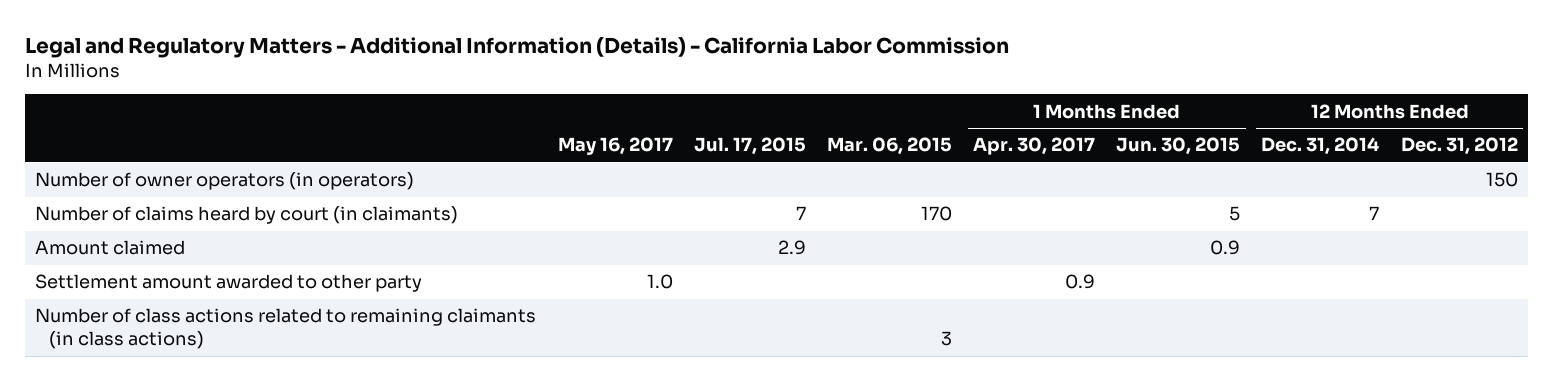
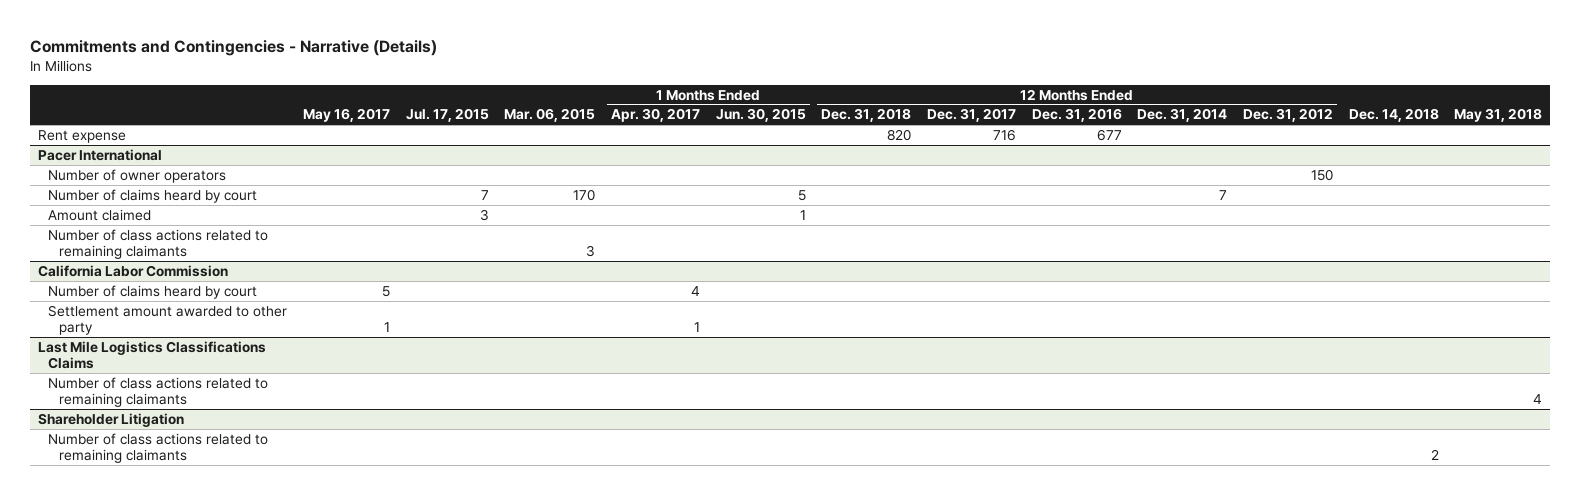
- Legal and Regulatory Matters - Additional Information (Details) - California Labor Commission
+ Commitments and Contingencies - Narrative (Details)
- | May 16, 2017 | Jul. 17, 2015 | Mar. 06, 2015 | 1 Months Ended Apr. 30, 2017 | 1 Months Ended Jun. 30, 2015 | 12 Months Ended Dec. 31, 2014 | 12 Months Ended Dec. 31, 2012
+ | May 16, 2017 | Jul. 17, 2015 | Mar. 06, 2015 | 1 Months Ended Apr. 30, 2017 | 1 Months Ended Jun. 30, 2015 | 12 Months Ended Dec. 31, 2018 | 12 Months Ended Dec. 31, 2017 | 12 Months Ended Dec. 31, 2016 | 12 Months Ended Dec. 31, 2014 | 12 Months Ended Dec. 31, 2012 | Dec. 14, 2018 | May 31, 2018
- Number of owner operators (in operators) | | | | | | | 150
- Number of claims heard by court (in claimants) | | 7 | 170 | | 5 | 7 |
- Amount claimed | | 2.9 | | | 0.9 | |
- Settlement amount awarded to other party | 1.0 | | | 0.9 | | |
- Number of class actions related to remaining claimants (in class actions) | | | 3 | | | |
+ Rent expense | | | | | | 820 | 716 | 677 | | | |
+ Pacer International
+ Number of owner operators | | | | | | | | | | 150 | |
+ Number of claims heard by court | | 7 | 170 | | 5 | | | | 7 | | |
+ Amount claimed | | 3 | | | 1 | | | | | | |
+ Number of class actions related to remaining claimants | | | 3 | | | | | | | | |
+ California Labor Commission
+ Number of claims heard by court | 5 | | | 4 | | | | | | | |
+ Settlement amount awarded to other party | 1 | | | 1 | | | | | | | |
+ Last Mile Logistics Classifications Claims
+ Number of class actions related to remaining claimants | | | | | | | | | | | | 4
+ Shareholder Litigation
+ Number of class actions related to remaining claimants | | | | | | | | | | | 2 |

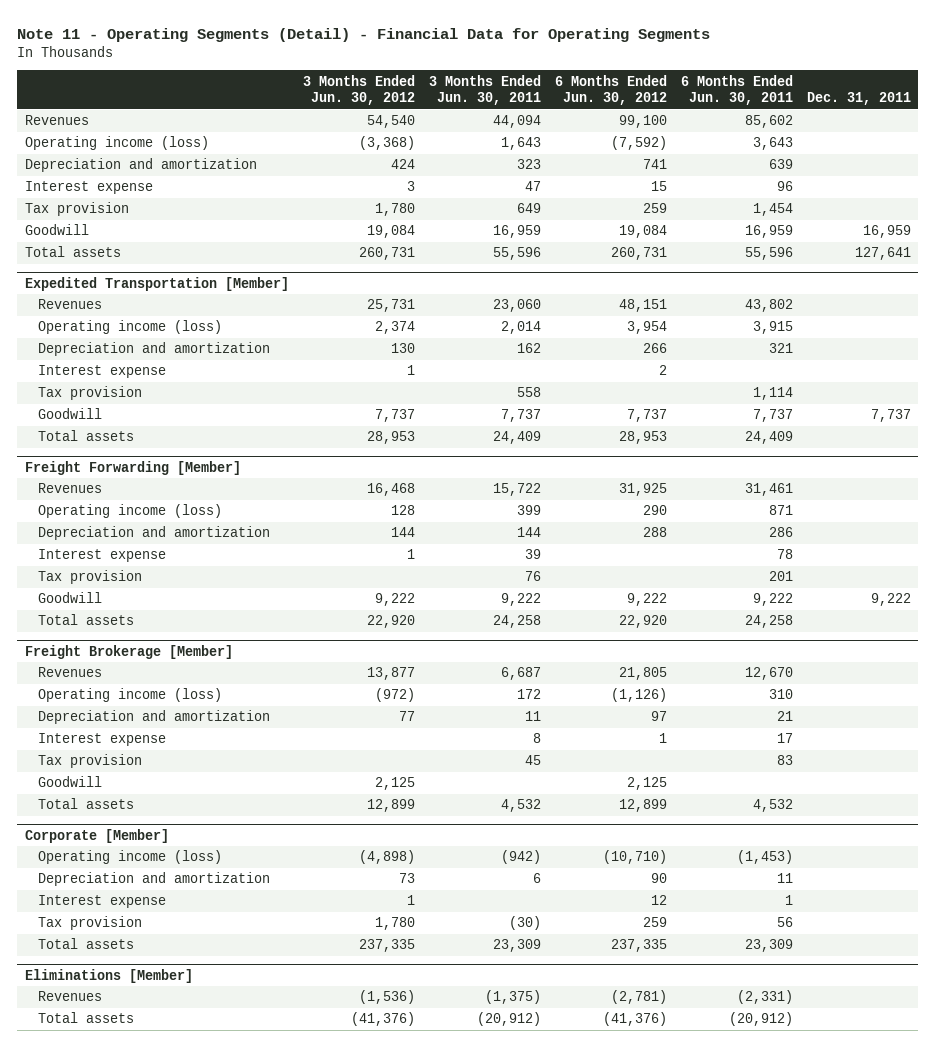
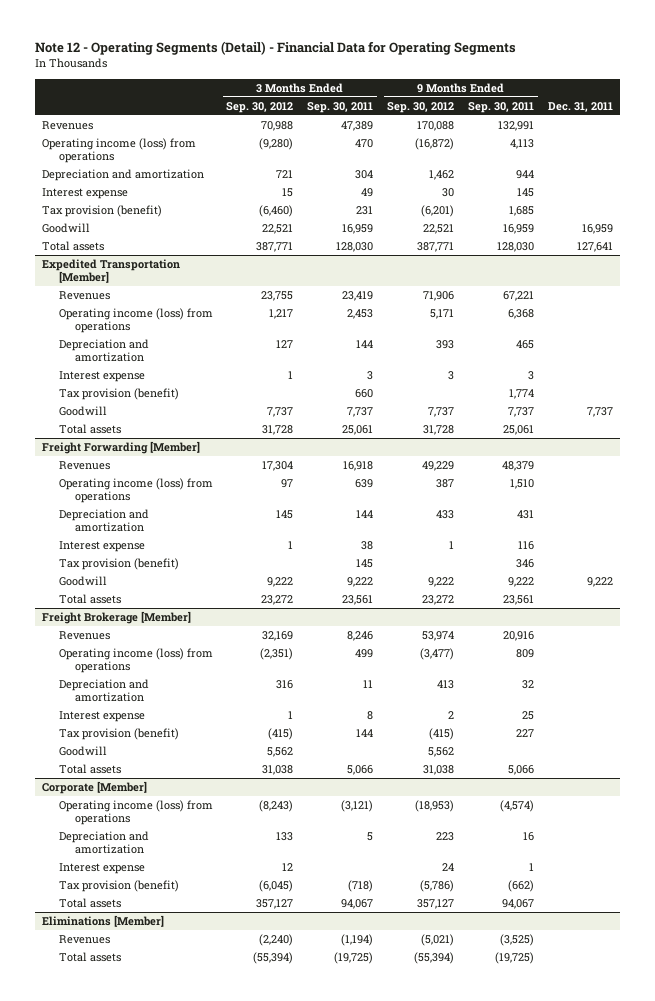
- Note 11 - Operating Segments (Detail) - Financial Data for Operating Segments
+ Note 12 - Operating Segments (Detail) - Financial Data for Operating Segments
- | 3 Months Ended Jun. 30, 2012 | 3 Months Ended Jun. 30, 2011 | 6 Months Ended Jun. 30, 2012 | 6 Months Ended Jun. 30, 2011 | Dec. 31, 2011
+ | 3 Months Ended Sep. 30, 2012 | 3 Months Ended Sep. 30, 2011 | 9 Months Ended Sep. 30, 2012 | 9 Months Ended Sep. 30, 2011 | Dec. 31, 2011
- Operating income (loss) | (3,368) | 1,643 | (7,592) | 3,643 |
+ Operating income (loss) from operations | (9,280) | 470 | (16,872) | 4,113 |
- Tax provision | 1,780 | 649 | 259 | 1,454 |
+ Tax provision (benefit) | (6,460) | 231 | (6,201) | 1,685 |
@ Expedited Transportation [Member]
- Operating income (loss) | 2,374 | 2,014 | 3,954 | 3,915 |
+ Operating income (loss) from operations | 1,217 | 2,453 | 5,171 | 6,368 |
- Tax provision | | 558 | | 1,114 |
+ Tax provision (benefit) | | 660 | | 1,774 |
@ Freight Forwarding [Member]
- Operating income (loss) | 128 | 399 | 290 | 871 |
+ Operating income (loss) from operations | 97 | 639 | 387 | 1,510 |
- Tax provision | | 76 | | 201 |
+ Tax provision (benefit) | | 145 | | 346 |
@ Freight Brokerage [Member]
- Operating income (loss) | (972) | 172 | (1,126) | 310 |
+ Operating income (loss) from operations | (2,351) | 499 | (3,477) | 809 |
- Tax provision | | 45 | | 83 |
+ Tax provision (benefit) | (415) | 144 | (415) | 227 |
@ Corporate [Member]
- Operating income (loss) | (4,898) | (942) | (10,710) | (1,453) |
+ Operating income (loss) from operations | (8,243) | (3,121) | (18,953) | (4,574) |
- Tax provision | 1,780 | (30) | 259 | 56 |
+ Tax provision (benefit) | (6,045) | (718) | (5,786) | (662) |

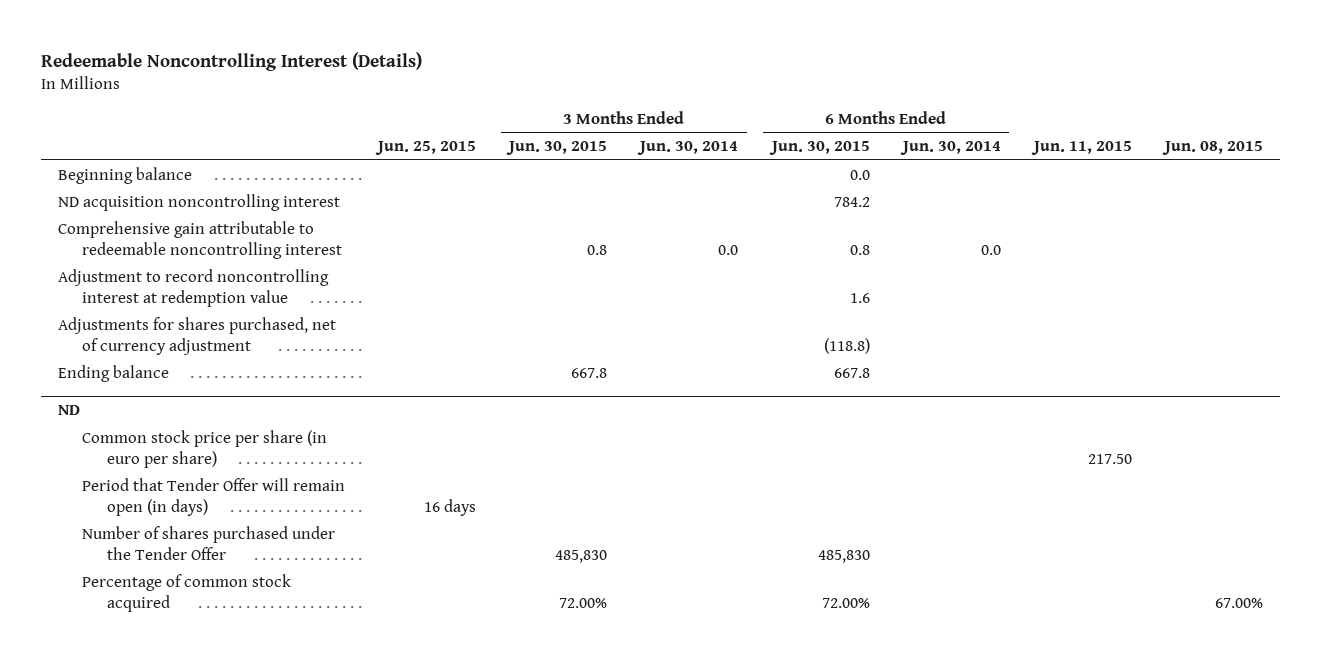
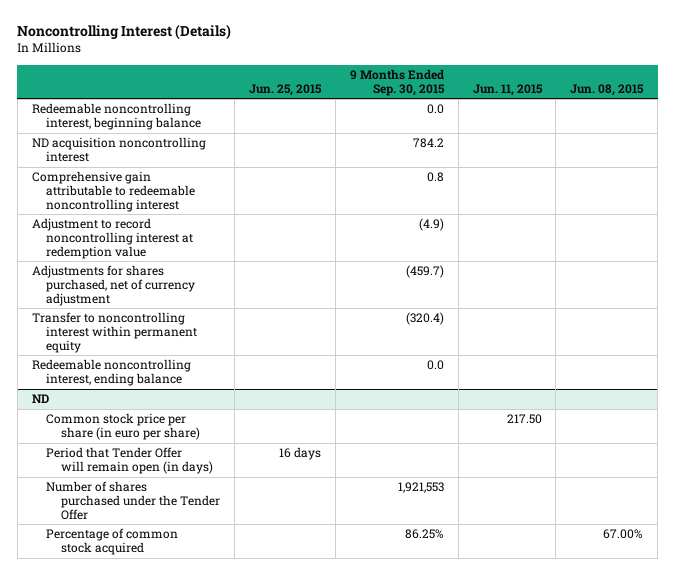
- Redeemable Noncontrolling Interest (Details)
+ Noncontrolling Interest (Details)
- | Jun. 25, 2015 | 3 Months Ended Jun. 30, 2015 | 3 Months Ended Jun. 30, 2014 | 6 Months Ended Jun. 30, 2015 | 6 Months Ended Jun. 30, 2014 | Jun. 11, 2015 | Jun. 08, 2015
+ | Jun. 25, 2015 | 9 Months Ended Sep. 30, 2015 | Jun. 11, 2015 | Jun. 08, 2015
- Beginning balance | | | | 0.0 | | |
+ Redeemable noncontrolling interest, beginning balance | | 0.0 | |
- Ending balance | | 667.8 | | 667.8 | | |
+ Transfer to noncontrolling interest within permanent equity | | (320.4) | |
+ Redeemable noncontrolling interest, ending balance | | 0.0 | |

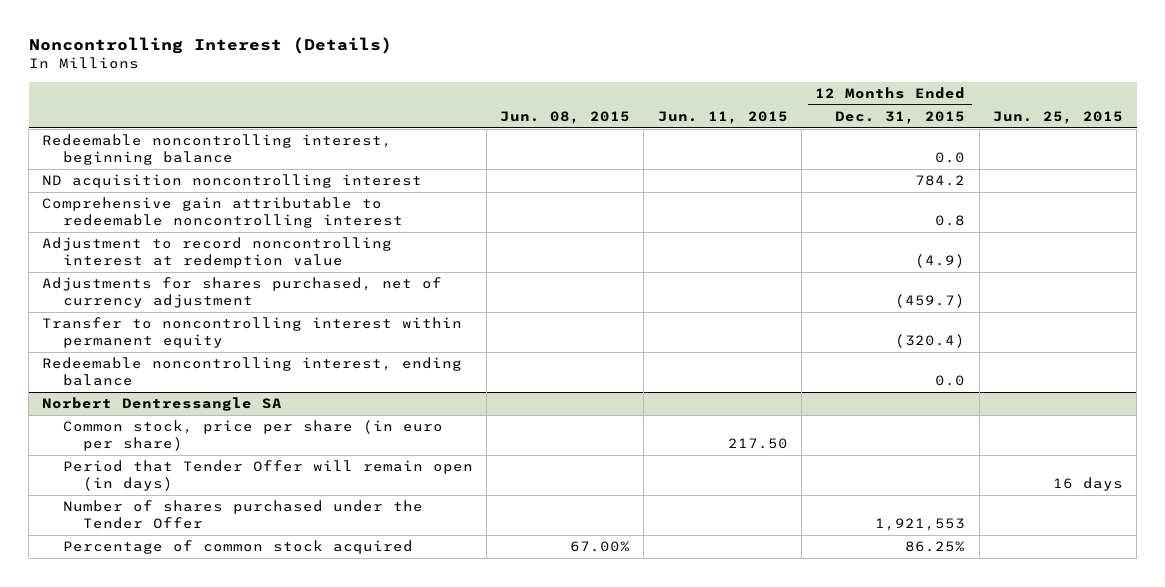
- | Jun. 25, 2015 | 9 Months Ended Sep. 30, 2015 | Jun. 11, 2015 | Jun. 08, 2015
+ | Jun. 08, 2015 | Jun. 11, 2015 | 12 Months Ended Dec. 31, 2015 | Jun. 25, 2015
- ND
- Common stock price per share (in euro per share) | | | 217.50 |
+ Norbert Dentressangle SA
+ Common stock, price per share (in euro per share) | | 217.50 | |

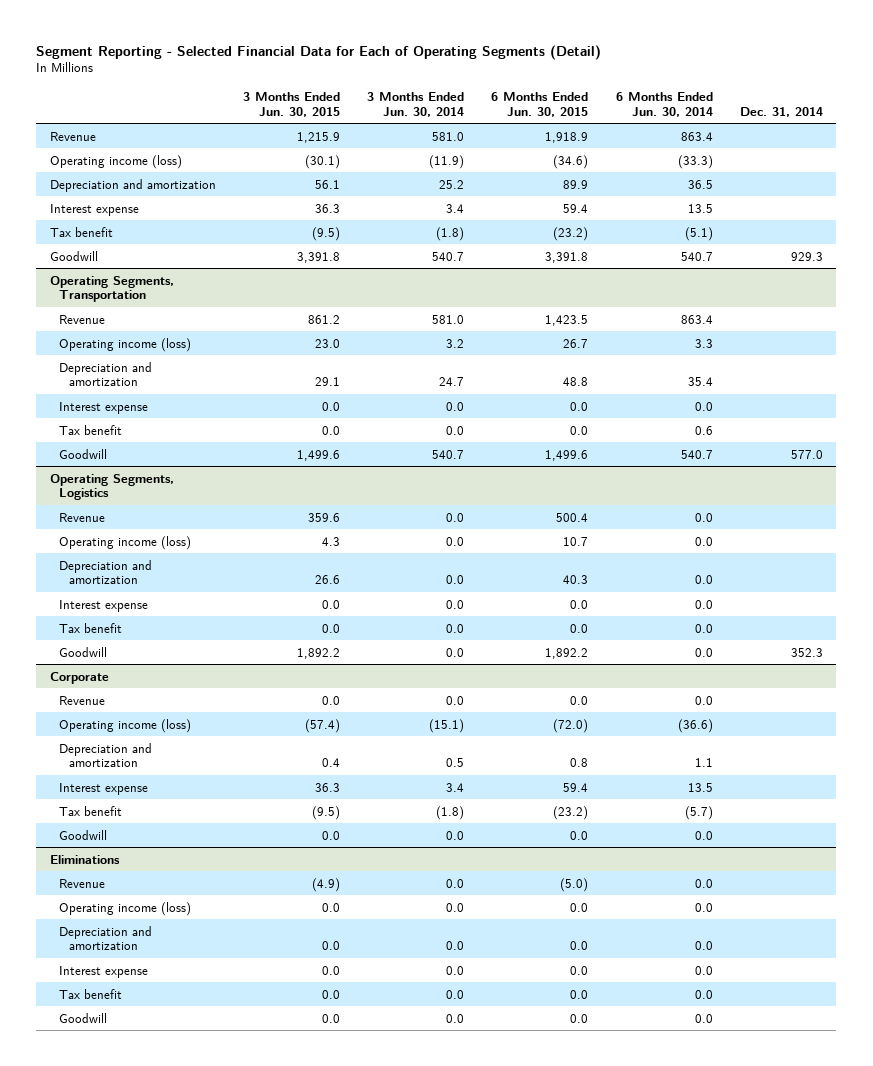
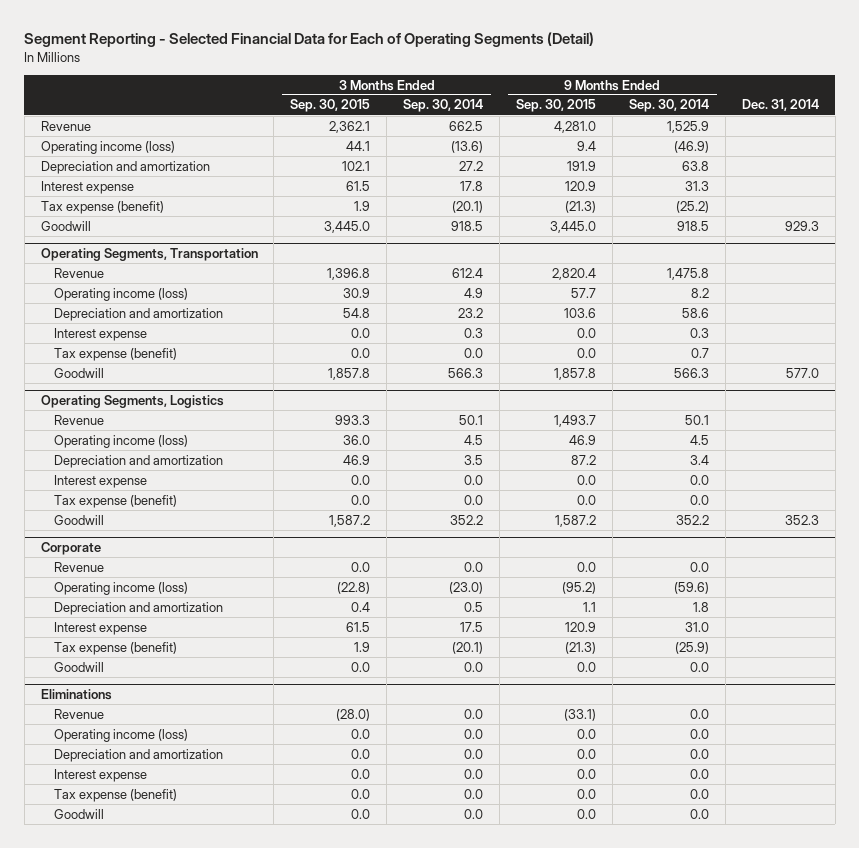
- | 3 Months Ended Jun. 30, 2015 | 3 Months Ended Jun. 30, 2014 | 6 Months Ended Jun. 30, 2015 | 6 Months Ended Jun. 30, 2014 | Dec. 31, 2014
+ | 3 Months Ended Sep. 30, 2015 | 3 Months Ended Sep. 30, 2014 | 9 Months Ended Sep. 30, 2015 | 9 Months Ended Sep. 30, 2014 | Dec. 31, 2014
- Tax benefit | (9.5) | (1.8) | (23.2) | (5.1) |
+ Tax expense (benefit) | 1.9 | (20.1) | (21.3) | (25.2) |
@ Operating Segments, Transportation
- Tax benefit | 0.0 | 0.0 | 0.0 | 0.6 |
+ Tax expense (benefit) | 0.0 | 0.0 | 0.0 | 0.7 |
@ Operating Segments, Logistics
- Tax benefit | 0.0 | 0.0 | 0.0 | 0.0 |
+ Tax expense (benefit) | 0.0 | 0.0 | 0.0 | 0.0 |
@ Corporate
- Tax benefit | (9.5) | (1.8) | (23.2) | (5.7) |
+ Tax expense (benefit) | 1.9 | (20.1) | (21.3) | (25.9) |
@ Eliminations
- Tax benefit | 0.0 | 0.0 | 0.0 | 0.0 |
+ Tax expense (benefit) | 0.0 | 0.0 | 0.0 | 0.0 |

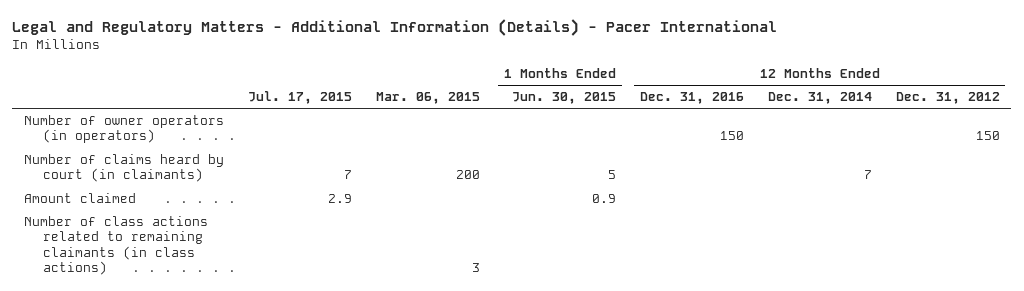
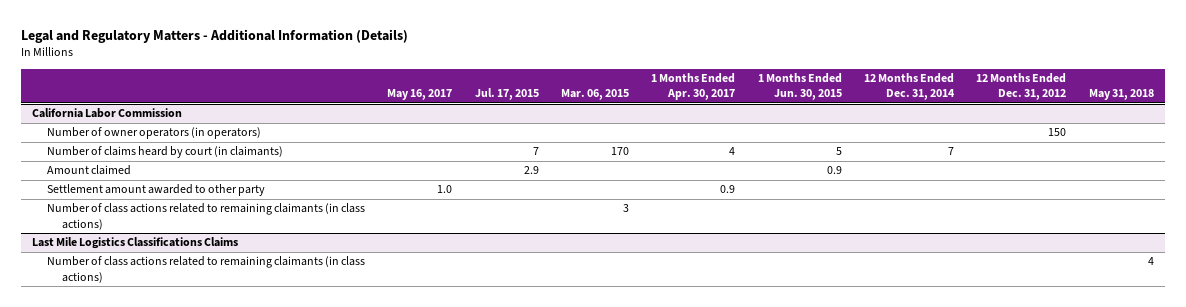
- Legal and Regulatory Matters - Additional Information (Details) - Pacer International
+ Legal and Regulatory Matters - Additional Information (Details)
- | Jul. 17, 2015 | Mar. 06, 2015 | 1 Months Ended Jun. 30, 2015 | 12 Months Ended Dec. 31, 2016 | 12 Months Ended Dec. 31, 2014 | 12 Months Ended Dec. 31, 2012
+ | May 16, 2017 | Jul. 17, 2015 | Mar. 06, 2015 | 1 Months Ended Apr. 30, 2017 | 1 Months Ended Jun. 30, 2015 | 12 Months Ended Dec. 31, 2014 | 12 Months Ended Dec. 31, 2012 | May 31, 2018
+ California Labor Commission
- Number of claims heard by court (in claimants) | 7 | 200 | 5 | | 7 |
+ Number of claims heard by court (in claimants) | | 7 | 170 | 4 | 5 | 7 | |
+ Settlement amount awarded to other party | 1.0 | | | 0.9 | | | |
+ Last Mile Logistics Classifications Claims
+ Number of class actions related to remaining claimants (in class actions) | | | | | | | | 4

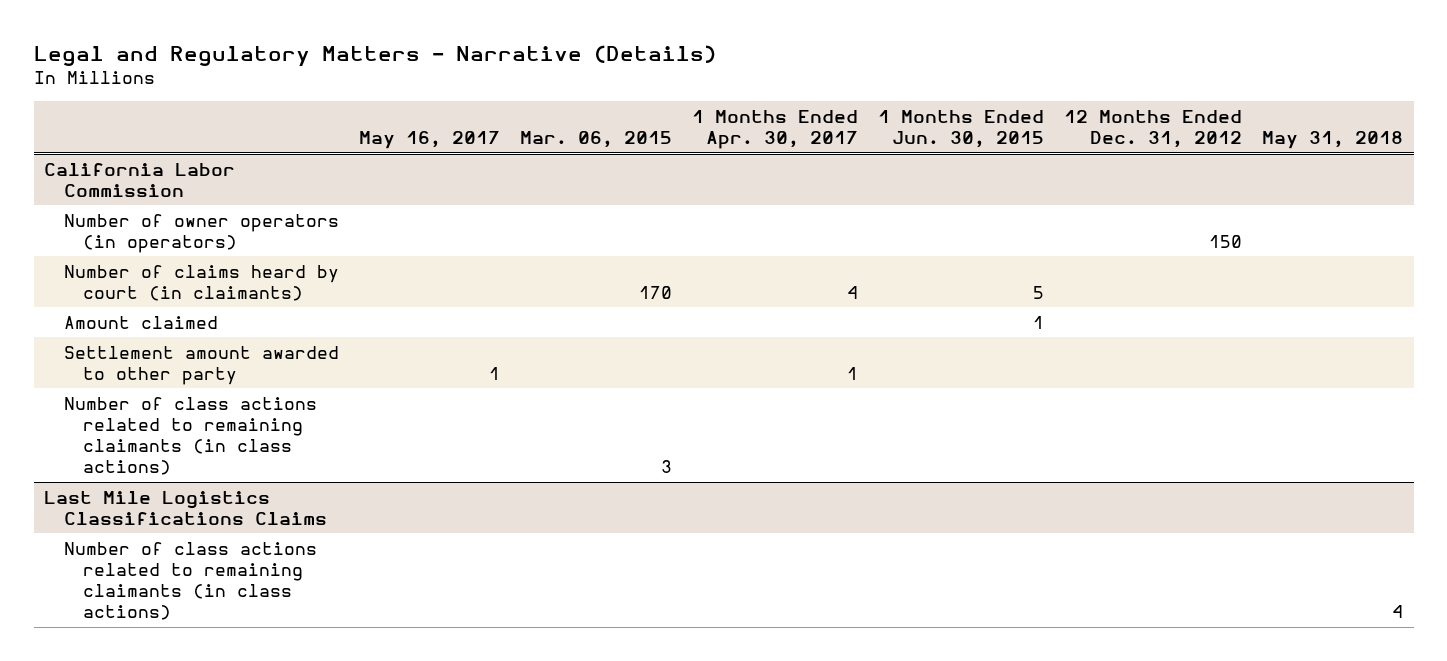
- Legal and Regulatory Matters - Additional Information (Details)
+ Legal and Regulatory Matters - Narrative (Details)
- | May 16, 2017 | Jul. 17, 2015 | Mar. 06, 2015 | 1 Months Ended Apr. 30, 2017 | 1 Months Ended Jun. 30, 2015 | 12 Months Ended Dec. 31, 2014 | 12 Months Ended Dec. 31, 2012 | May 31, 2018
+ | May 16, 2017 | Mar. 06, 2015 | 1 Months Ended Apr. 30, 2017 | 1 Months Ended Jun. 30, 2015 | 12 Months Ended Dec. 31, 2012 | May 31, 2018
@ California Labor Commission
- Amount claimed | | 2.9 | | | 0.9 | | |
- Settlement amount awarded to other party | 1.0 | | | 0.9 | | | |
+ Amount claimed | | | | 1 | |
+ Settlement amount awarded to other party | 1 | | 1 | | |

